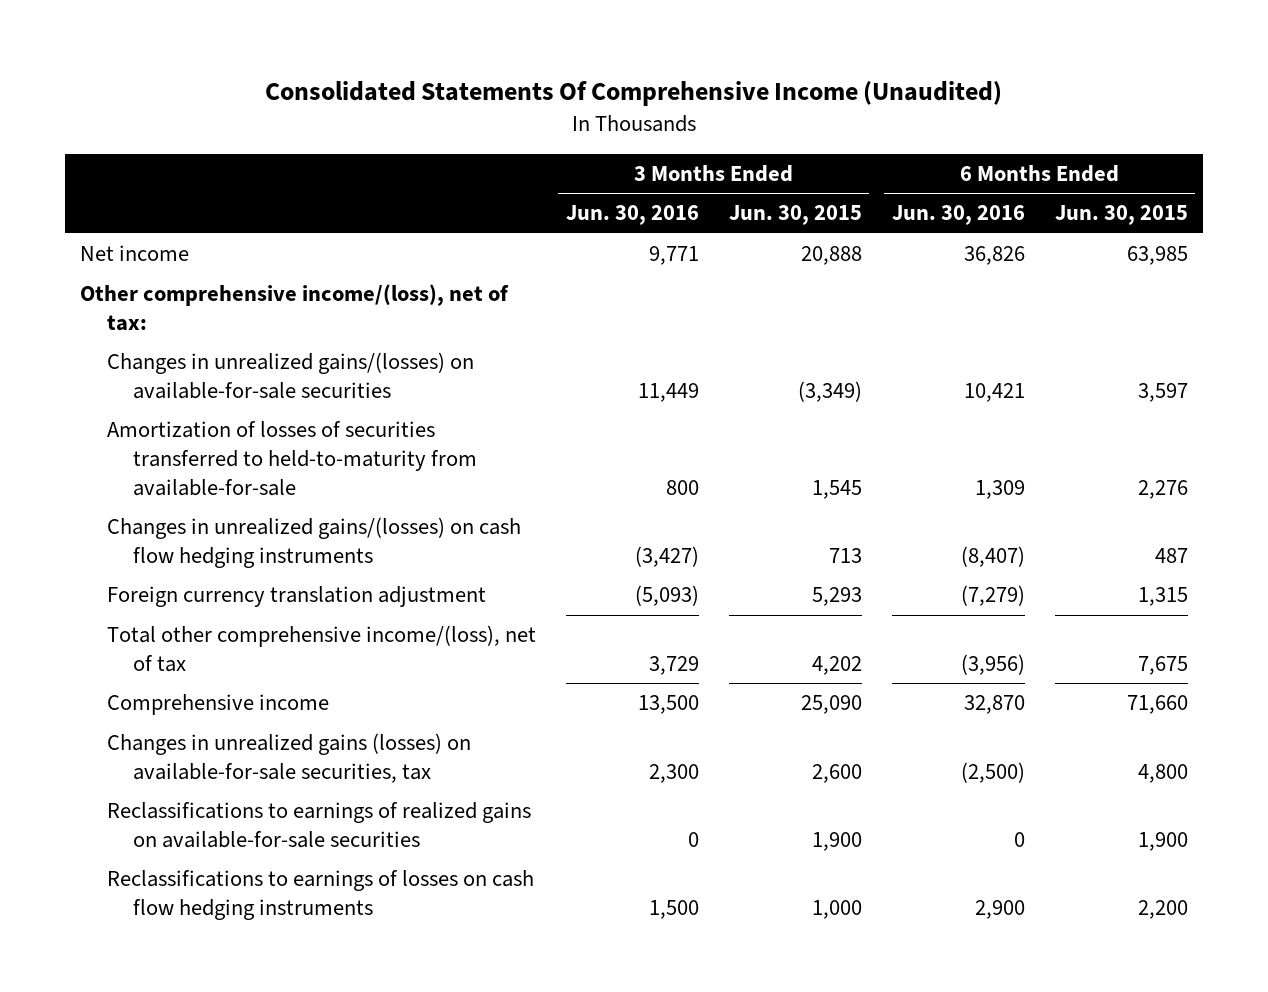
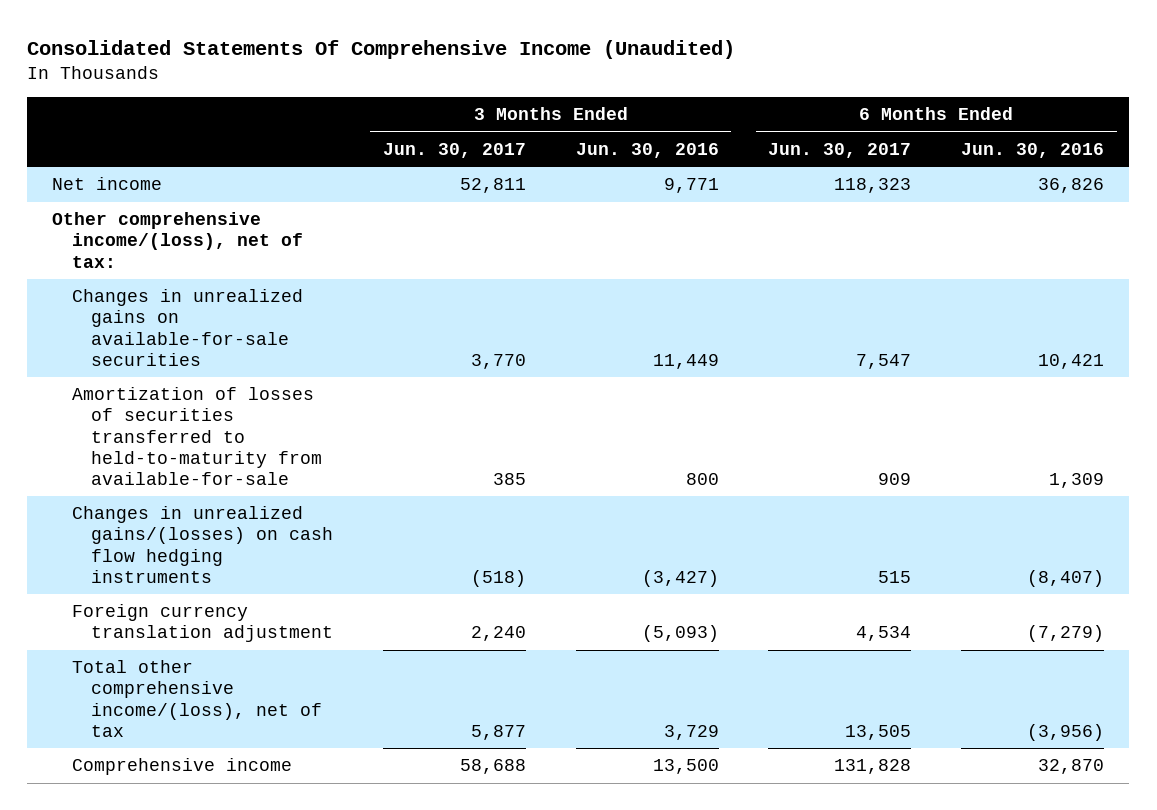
- | 3 Months Ended Jun. 30, 2016 | 3 Months Ended Jun. 30, 2015 | 6 Months Ended Jun. 30, 2016 | 6 Months Ended Jun. 30, 2015
+ | 3 Months Ended Jun. 30, 2017 | 3 Months Ended Jun. 30, 2016 | 6 Months Ended Jun. 30, 2017 | 6 Months Ended Jun. 30, 2016
- Changes in unrealized gains/(losses) on available-for-sale securities | 11,449 | (3,349) | 10,421 | 3,597
+ Changes in unrealized gains on available-for-sale securities | 3,770 | 11,449 | 7,547 | 10,421
- Changes in unrealized gains (losses) on available-for-sale securities, tax | 2,300 | 2,600 | (2,500) | 4,800
- Reclassifications to earnings of realized gains on available-for-sale securities | 0 | 1,900 | 0 | 1,900
- Reclassifications to earnings of losses on cash flow hedging instruments | 1,500 | 1,000 | 2,900 | 2,200

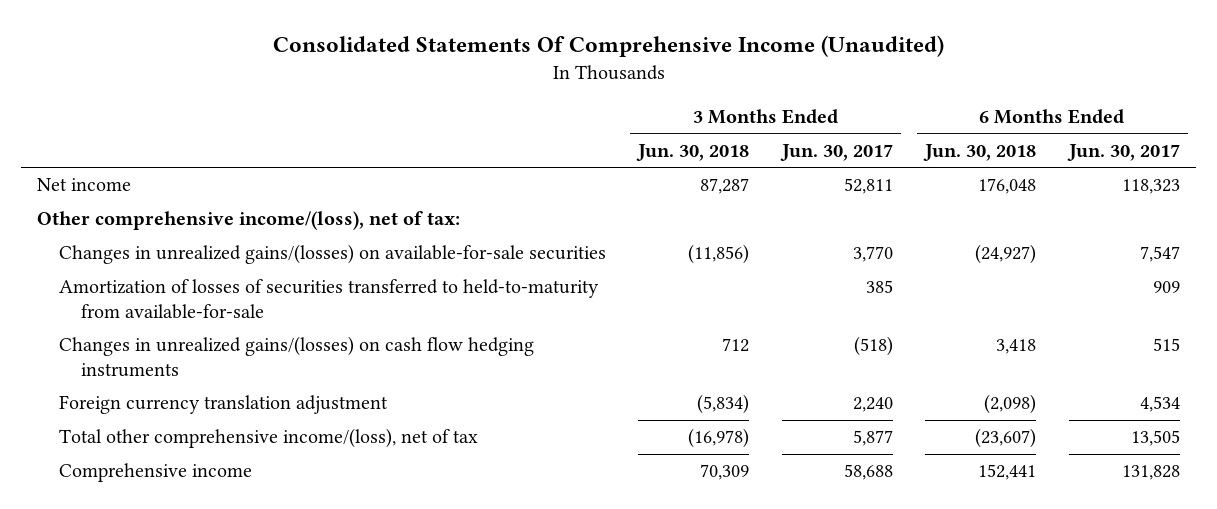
- | 3 Months Ended Jun. 30, 2017 | 3 Months Ended Jun. 30, 2016 | 6 Months Ended Jun. 30, 2017 | 6 Months Ended Jun. 30, 2016
+ | 3 Months Ended Jun. 30, 2018 | 3 Months Ended Jun. 30, 2017 | 6 Months Ended Jun. 30, 2018 | 6 Months Ended Jun. 30, 2017
- Changes in unrealized gains on available-for-sale securities | 3,770 | 11,449 | 7,547 | 10,421
+ Changes in unrealized gains/(losses) on available-for-sale securities | (11,856) | 3,770 | (24,927) | 7,547

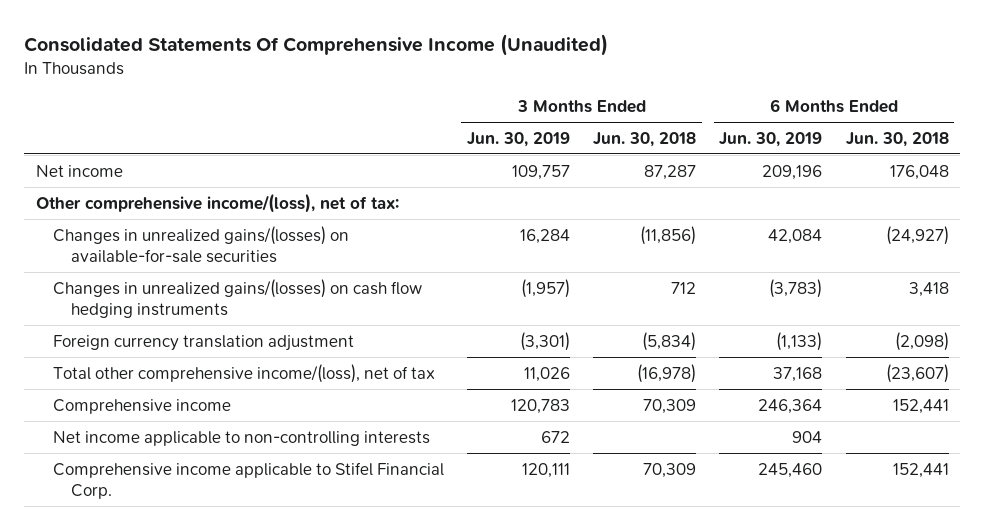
- | 3 Months Ended Jun. 30, 2018 | 3 Months Ended Jun. 30, 2017 | 6 Months Ended Jun. 30, 2018 | 6 Months Ended Jun. 30, 2017
+ | 3 Months Ended Jun. 30, 2019 | 3 Months Ended Jun. 30, 2018 | 6 Months Ended Jun. 30, 2019 | 6 Months Ended Jun. 30, 2018
- Amortization of losses of securities transferred to held-to-maturity from available-for-sale | | 385 | | 909
+ Net income applicable to non-controlling interests | 672 | | 904 |
+ Comprehensive income applicable to Stifel Financial Corp. | 120,111 | 70,309 | 245,460 | 152,441

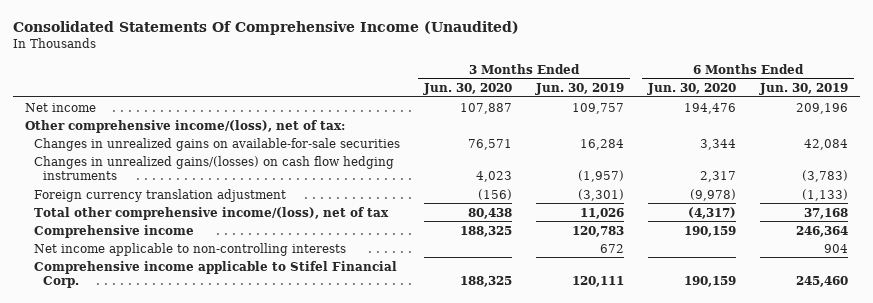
- | 3 Months Ended Jun. 30, 2019 | 3 Months Ended Jun. 30, 2018 | 6 Months Ended Jun. 30, 2019 | 6 Months Ended Jun. 30, 2018
+ | 3 Months Ended Jun. 30, 2020 | 3 Months Ended Jun. 30, 2019 | 6 Months Ended Jun. 30, 2020 | 6 Months Ended Jun. 30, 2019
- Changes in unrealized gains/(losses) on available-for-sale securities | 16,284 | (11,856) | 42,084 | (24,927)
+ Changes in unrealized gains on available-for-sale securities | 76,571 | 16,284 | 3,344 | 42,084

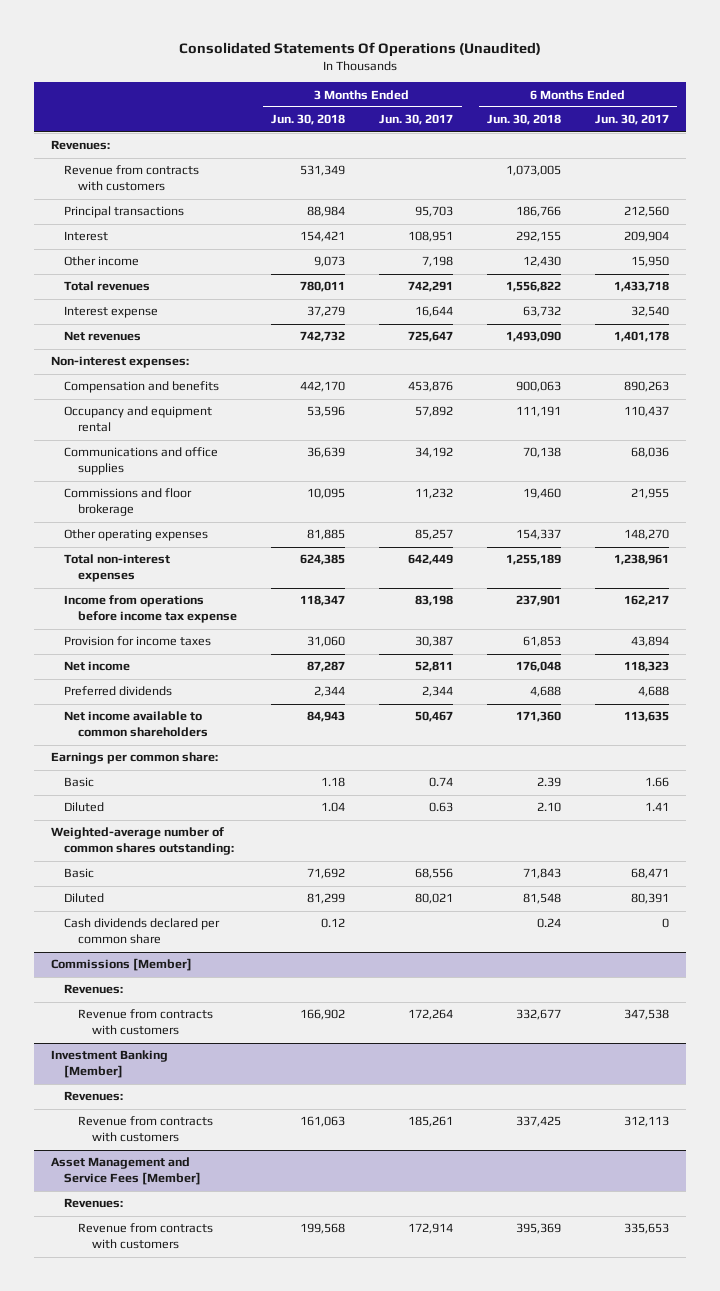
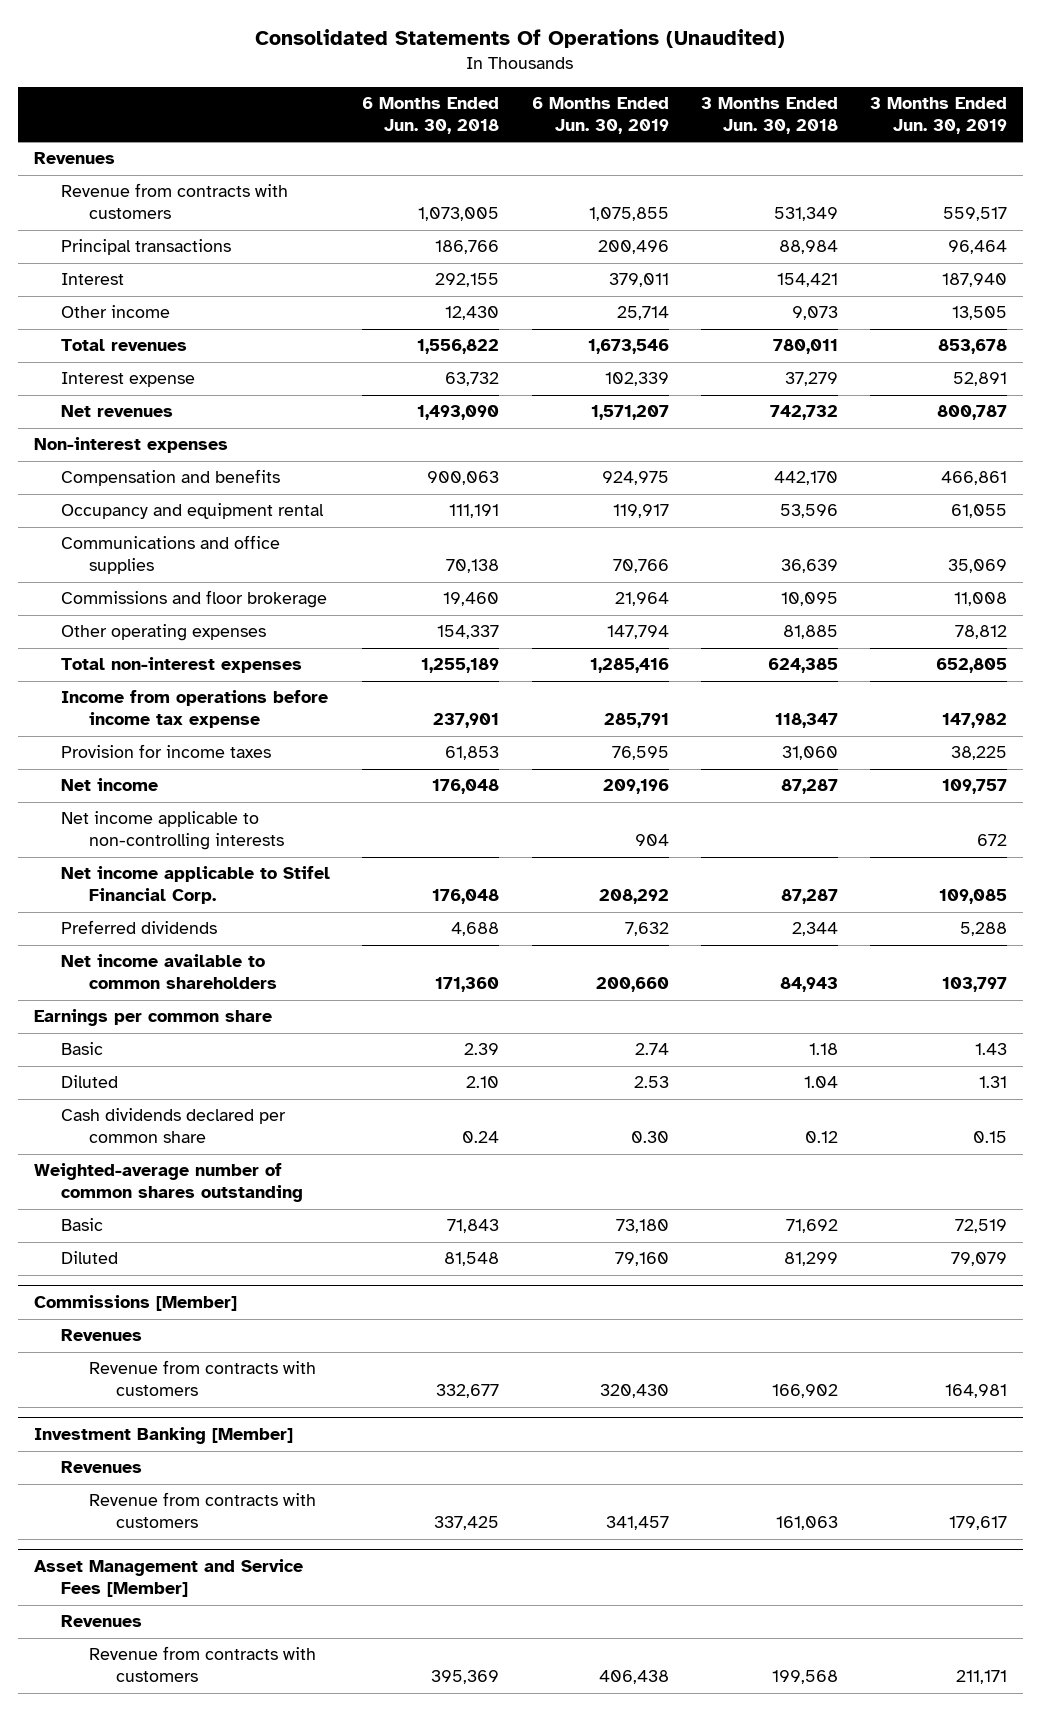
- | 3 Months Ended Jun. 30, 2018 | 3 Months Ended Jun. 30, 2017 | 6 Months Ended Jun. 30, 2018 | 6 Months Ended Jun. 30, 2017
+ | 6 Months Ended Jun. 30, 2018 | 6 Months Ended Jun. 30, 2019 | 3 Months Ended Jun. 30, 2018 | 3 Months Ended Jun. 30, 2019
- Revenues:
+ Revenues
- Non-interest expenses:
+ Non-interest expenses
+ Net income applicable to non-controlling interests | | 904 | | 672
+ Net income applicable to Stifel Financial Corp. | 176,048 | 208,292 | 87,287 | 109,085
- Earnings per common share:
+ Earnings per common share
- Weighted-average number of common shares outstanding:
moved up: Cash dividends declared per common share | 0.24 | 0.30 | 0.12 | 0.15
+ Weighted-average number of common shares outstanding
@ Commissions [Member]
- Revenues:
+ Revenues
@ Investment Banking [Member]
- Revenues:
+ Revenues
@ Asset Management and Service Fees [Member]
- Revenues:
+ Revenues

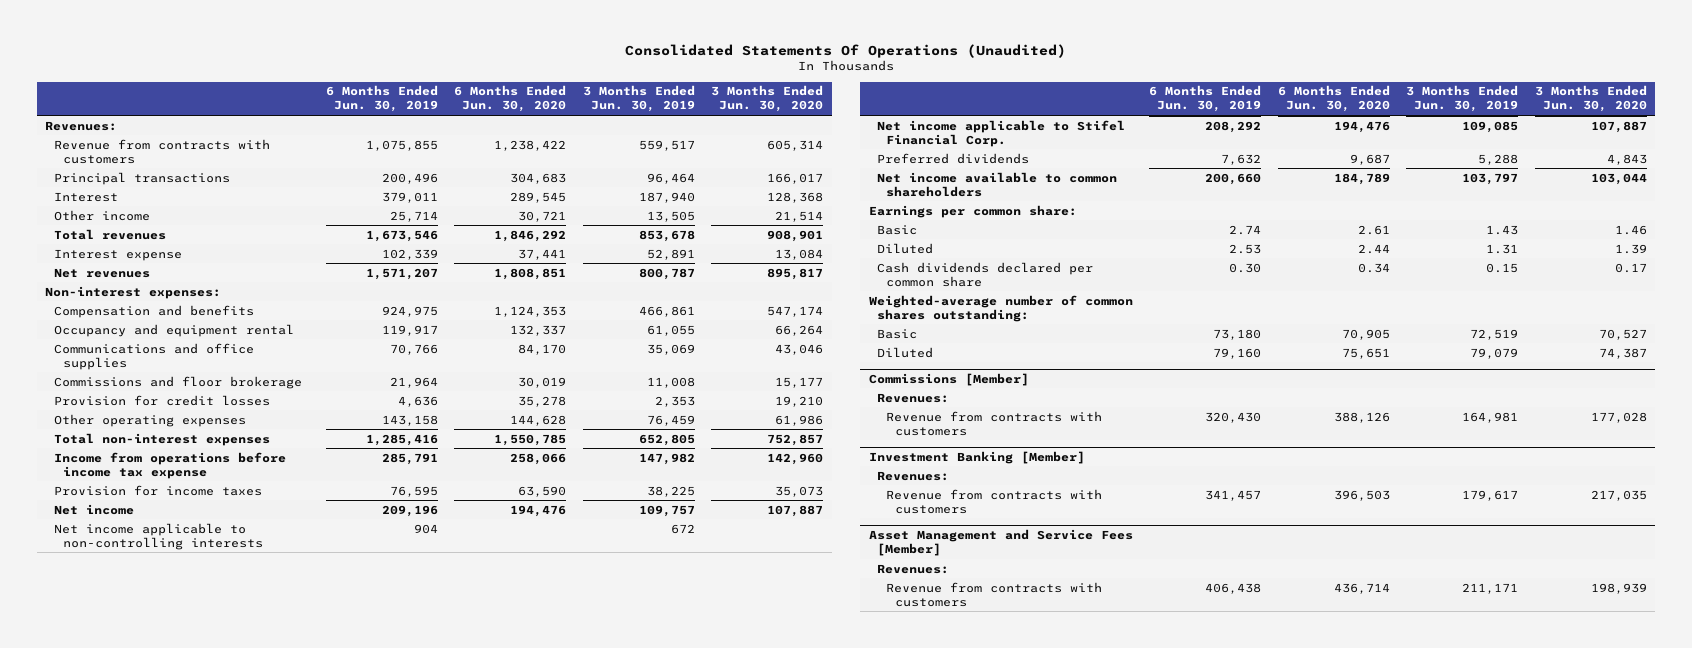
- | 6 Months Ended Jun. 30, 2018 | 6 Months Ended Jun. 30, 2019 | 3 Months Ended Jun. 30, 2018 | 3 Months Ended Jun. 30, 2019
+ | 6 Months Ended Jun. 30, 2019 | 6 Months Ended Jun. 30, 2020 | 3 Months Ended Jun. 30, 2019 | 3 Months Ended Jun. 30, 2020
- Revenues
+ Revenues:
- Non-interest expenses
+ Non-interest expenses:
- Other operating expenses | 154,337 | 147,794 | 81,885 | 78,812
+ Provision for credit losses | 4,636 | 35,278 | 2,353 | 19,210
+ Other operating expenses | 143,158 | 144,628 | 76,459 | 61,986
- Earnings per common share
+ Earnings per common share:
- Weighted-average number of common shares outstanding
+ Weighted-average number of common shares outstanding:
@ Commissions [Member]
- Revenues
+ Revenues:
@ Investment Banking [Member]
- Revenues
+ Revenues:
@ Asset Management and Service Fees [Member]
- Revenues
+ Revenues:

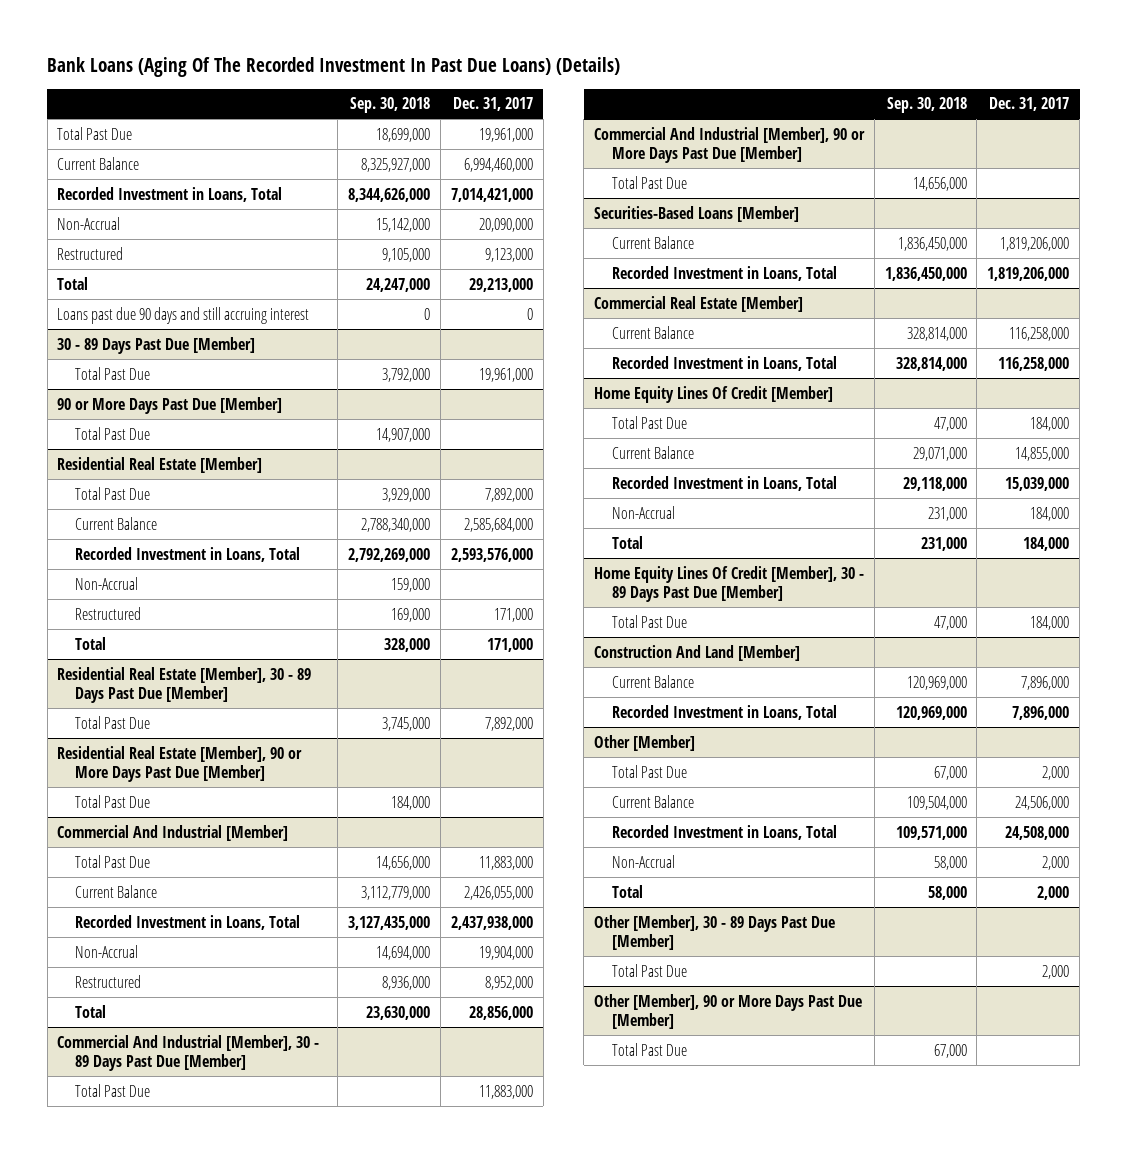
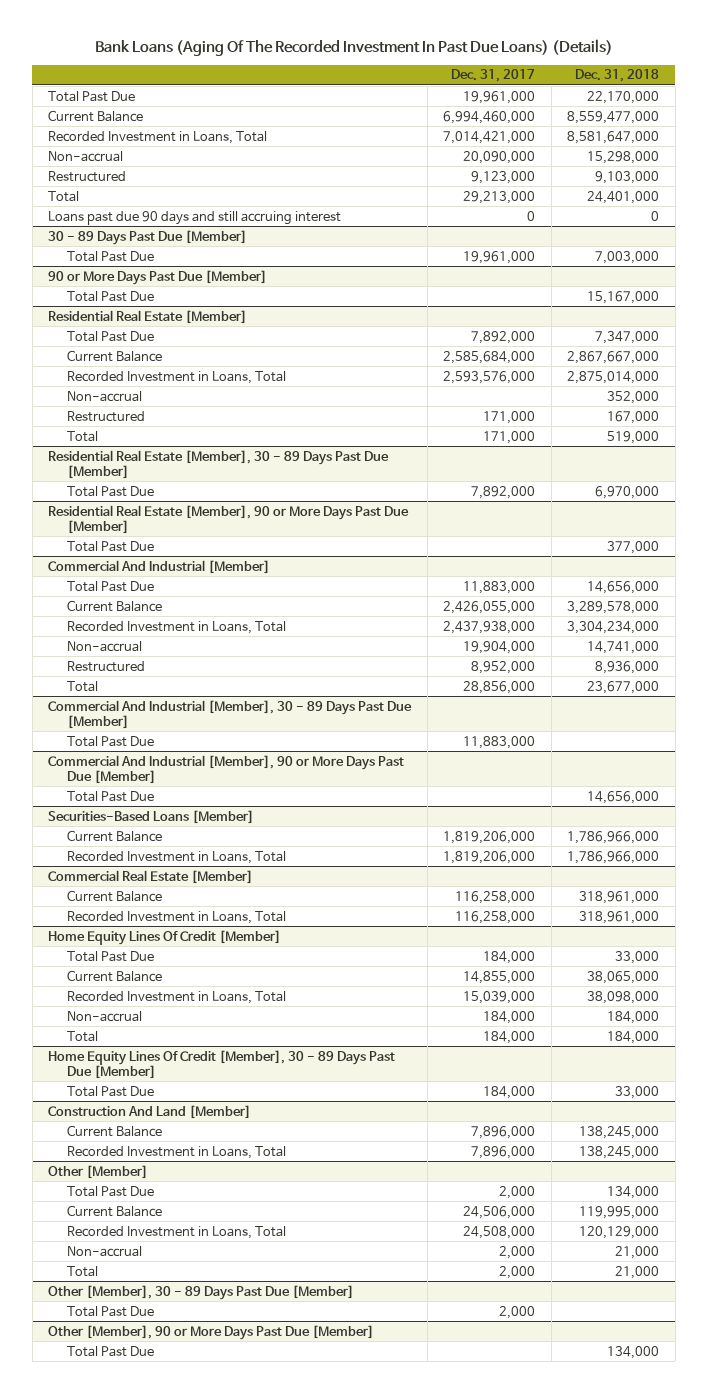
- | Sep. 30, 2018 | Dec. 31, 2017
+ | Dec. 31, 2017 | Dec. 31, 2018
- Non-Accrual | 15,142,000 | 20,090,000
+ Non-accrual | 20,090,000 | 15,298,000
@ Residential Real Estate [Member]
- Non-Accrual | 159,000 |
+ Non-accrual | | 352,000
@ Commercial And Industrial [Member]
- Non-Accrual | 14,694,000 | 19,904,000
+ Non-accrual | 19,904,000 | 14,741,000
@ Home Equity Lines Of Credit [Member]
- Non-Accrual | 231,000 | 184,000
+ Non-accrual | 184,000 | 184,000
@ Other [Member]
- Non-Accrual | 58,000 | 2,000
+ Non-accrual | 2,000 | 21,000

